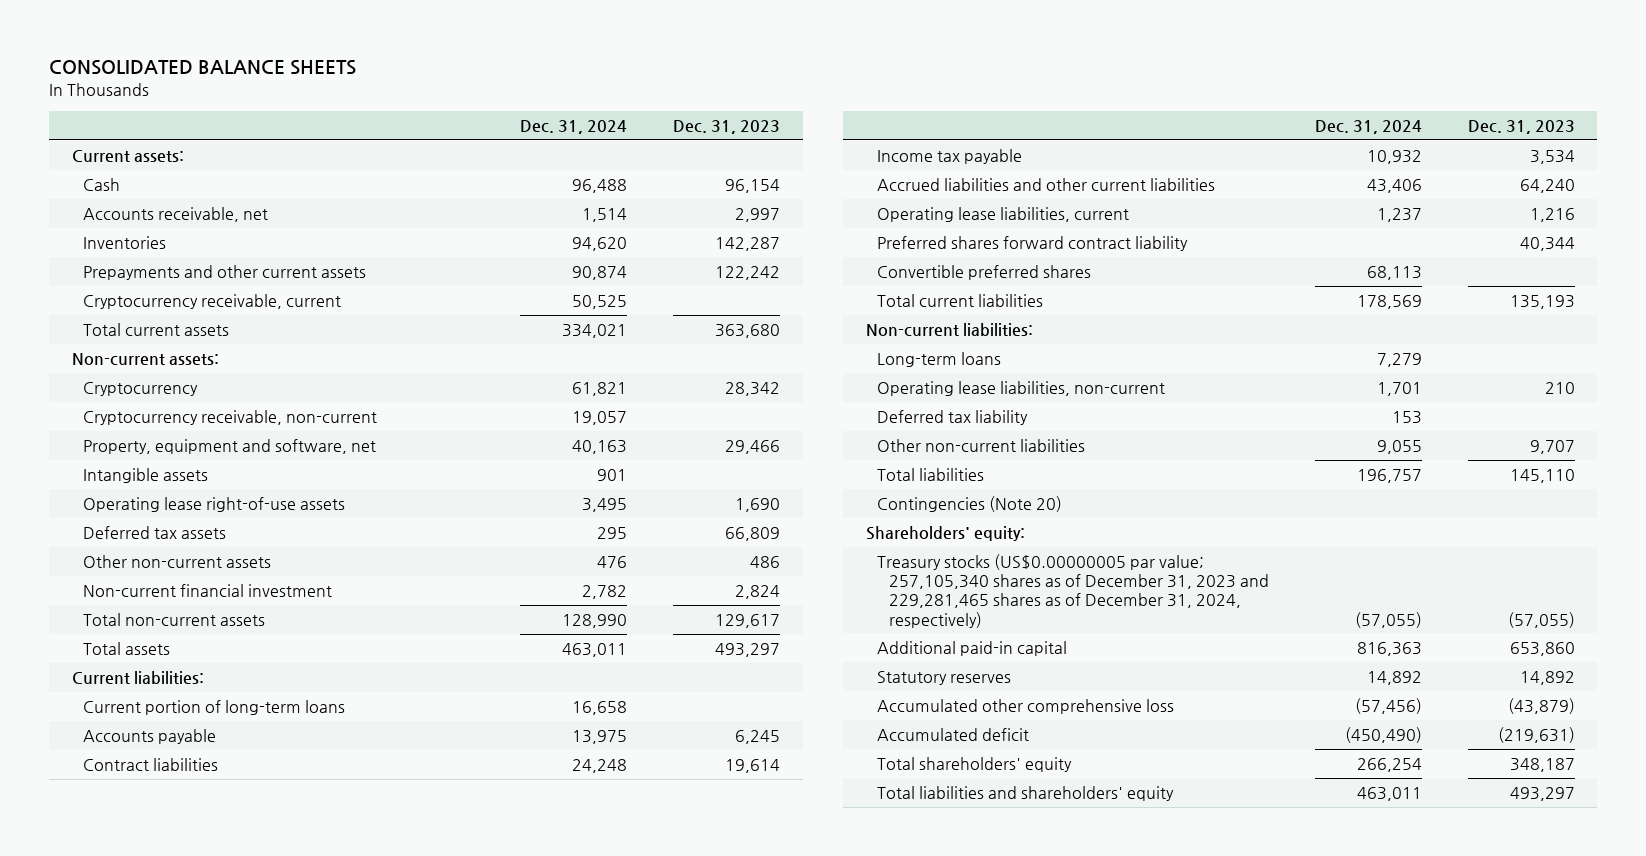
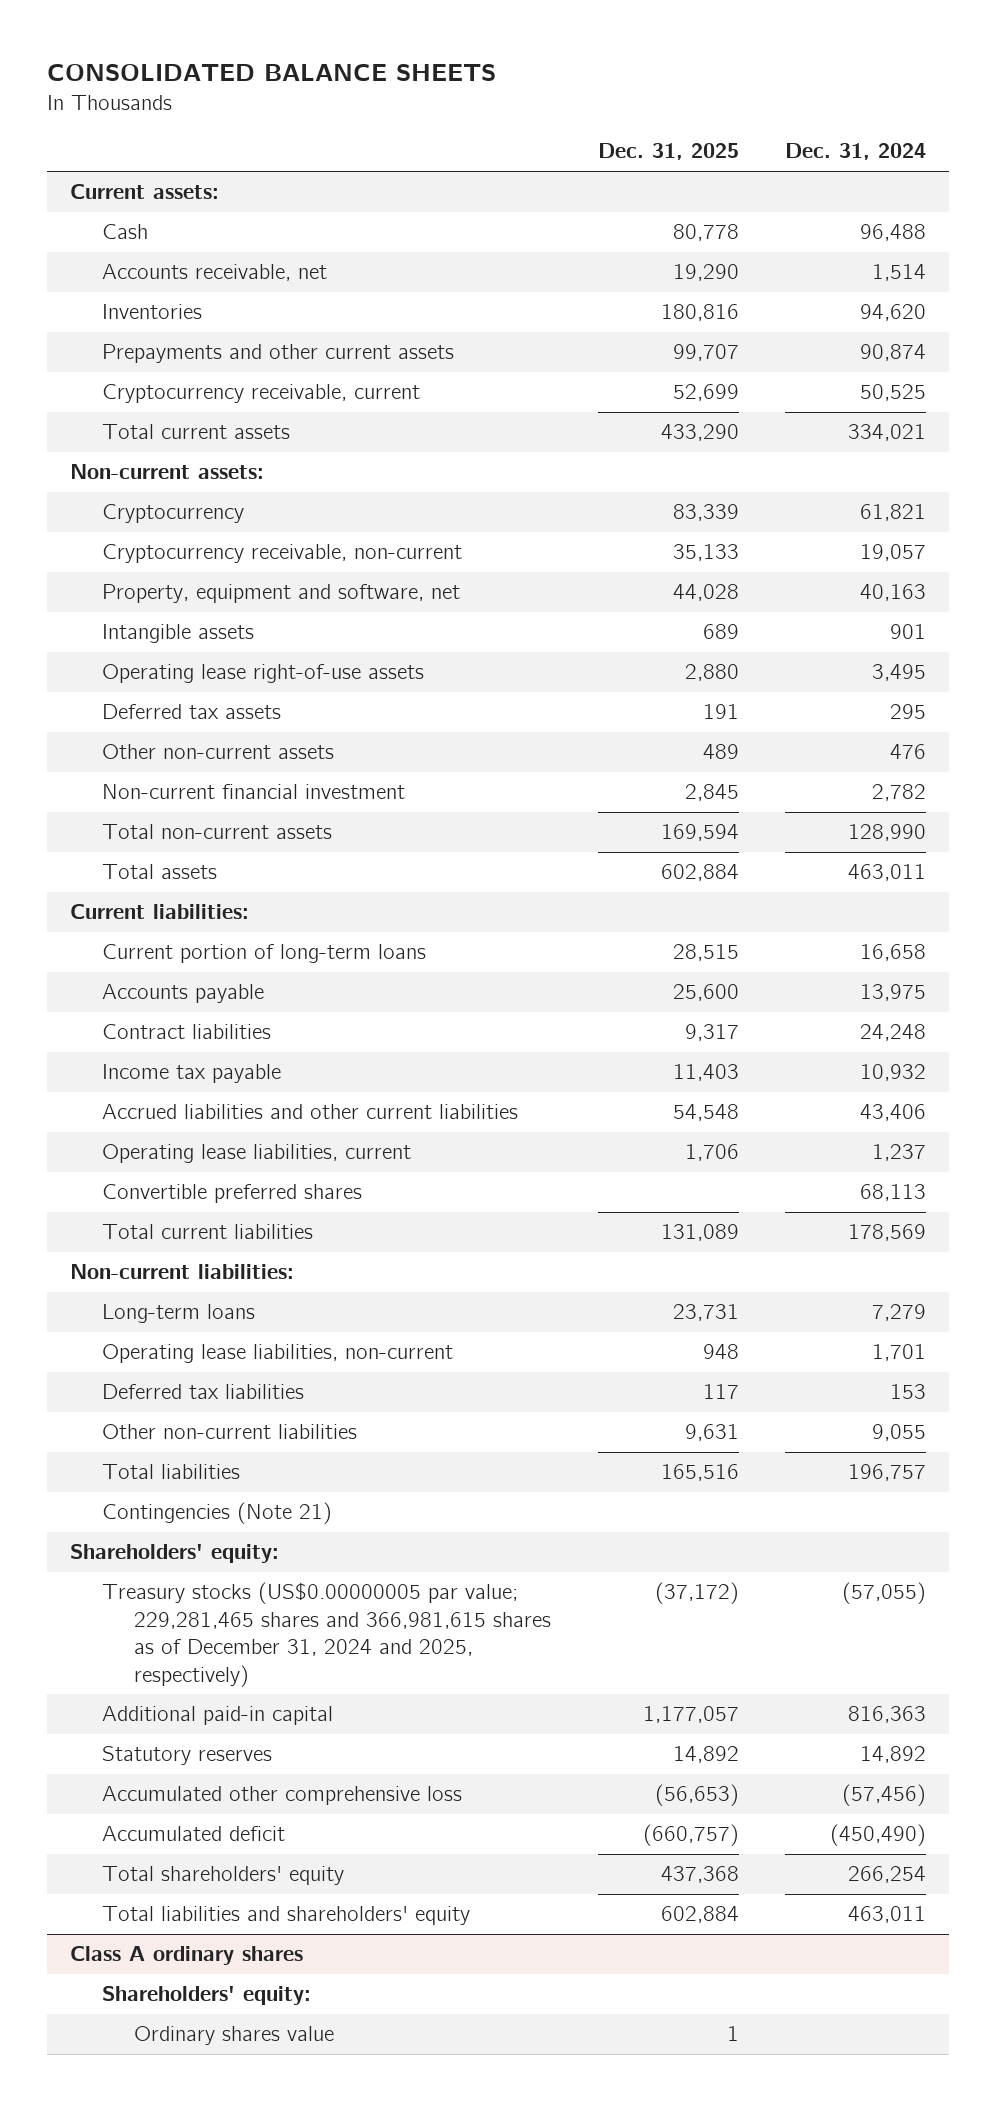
- | Dec. 31, 2024 | Dec. 31, 2023
+ | Dec. 31, 2025 | Dec. 31, 2024
- Preferred shares forward contract liability | | 40,344
- Deferred tax liability | 153 |
+ Deferred tax liabilities | 117 | 153
- Contingencies (Note 20)
+ Contingencies (Note 21)
- Treasury stocks (US$0.00000005 par value; 257,105,340 shares as of December 31, 2023 and 229,281,465 shares as of December 31, 2024, respectively) | (57,055) | (57,055)
+ Treasury stocks (US$0.00000005 par value; 229,281,465 shares and 366,981,615 shares as of December 31, 2024 and 2025, respectively) | (37,172) | (57,055)
+ Class A ordinary shares
+ Shareholders' equity:
+ Ordinary shares value | 1 |

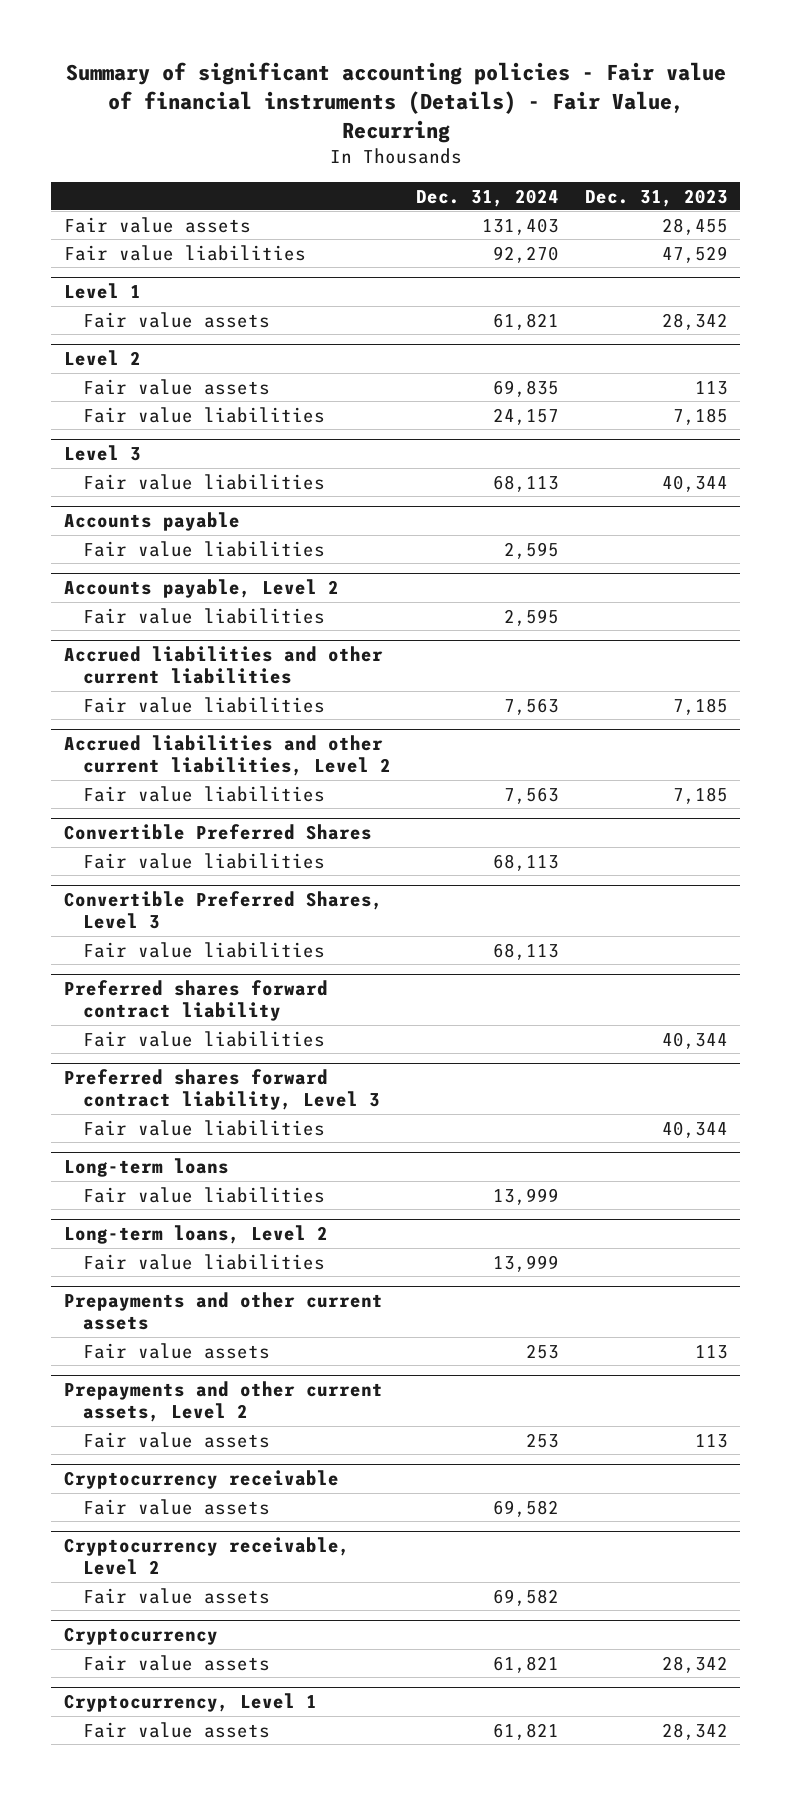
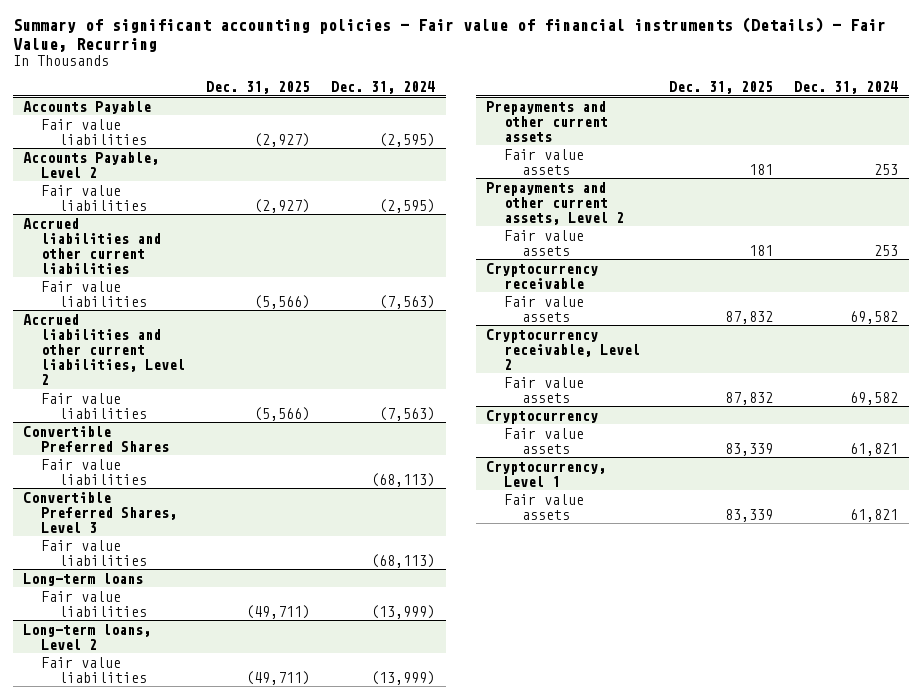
- | Dec. 31, 2024 | Dec. 31, 2023
+ | Dec. 31, 2025 | Dec. 31, 2024
- Fair value assets | 131,403 | 28,455
- Fair value liabilities | 92,270 | 47,529
- Level 1
- Fair value assets | 61,821 | 28,342
- Level 2
- Fair value assets | 69,835 | 113
- Fair value liabilities | 24,157 | 7,185
- Level 3
- Fair value liabilities | 68,113 | 40,344
- Accounts payable
- Fair value liabilities | 2,595 |
- Accounts payable, Level 2
- Fair value liabilities | 2,595 |
+ Accounts Payable
+ Fair value liabilities | (2,927) | (2,595)
+ Accounts Payable, Level 2
+ Fair value liabilities | (2,927) | (2,595)
@ Accrued liabilities and other current liabilities
- Fair value liabilities | 7,563 | 7,185
+ Fair value liabilities | (5,566) | (7,563)
@ Accrued liabilities and other current liabilities, Level 2
- Fair value liabilities | 7,563 | 7,185
+ Fair value liabilities | (5,566) | (7,563)
@ Convertible Preferred Shares
- Fair value liabilities | 68,113 |
+ Fair value liabilities | | (68,113)
@ Convertible Preferred Shares, Level 3
- Fair value liabilities | 68,113 |
- Preferred shares forward contract liability
- Fair value liabilities | | 40,344
- Preferred shares forward contract liability, Level 3
- Fair value liabilities | | 40,344
@ Convertible Preferred Shares, Level 3
+ Fair value liabilities | | (68,113)
@ Long-term loans
- Fair value liabilities | 13,999 |
+ Fair value liabilities | (49,711) | (13,999)
@ Long-term loans, Level 2
- Fair value liabilities | 13,999 |
+ Fair value liabilities | (49,711) | (13,999)

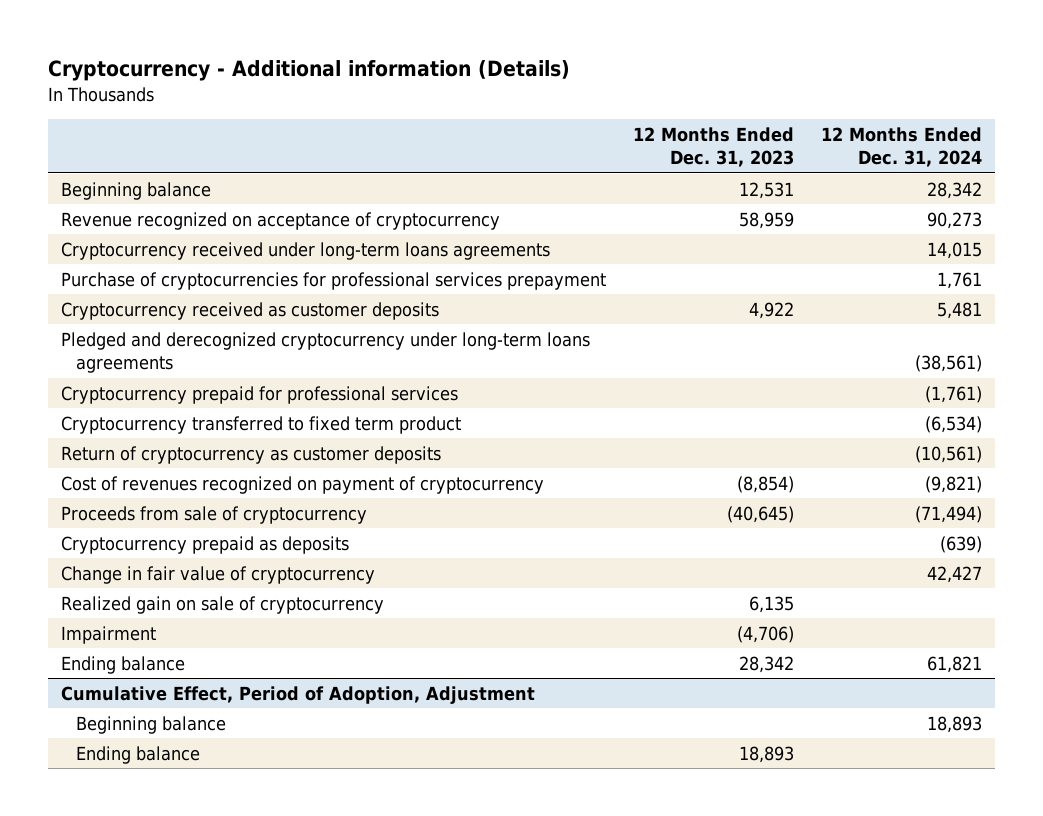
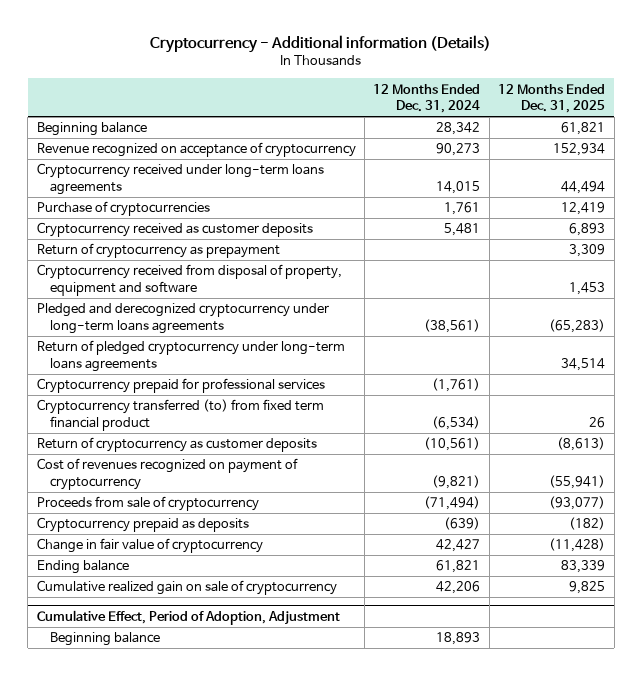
- | 12 Months Ended Dec. 31, 2023 | 12 Months Ended Dec. 31, 2024
+ | 12 Months Ended Dec. 31, 2024 | 12 Months Ended Dec. 31, 2025
- Purchase of cryptocurrencies for professional services prepayment | | 1,761
+ Purchase of cryptocurrencies | 1,761 | 12,419
+ Return of cryptocurrency as prepayment | | 3,309
+ Cryptocurrency received from disposal of property, equipment and software | | 1,453
+ Return of pledged cryptocurrency under long-term loans agreements | | 34,514
- Cryptocurrency transferred to fixed term product | | (6,534)
+ Cryptocurrency transferred (to) from fixed term financial product | (6,534) | 26
- Realized gain on sale of cryptocurrency | 6,135 |
- Impairment | (4,706) |
+ Cumulative realized gain on sale of cryptocurrency | 42,206 | 9,825
@ Cumulative Effect, Period of Adoption, Adjustment
- Ending balance | 18,893 |

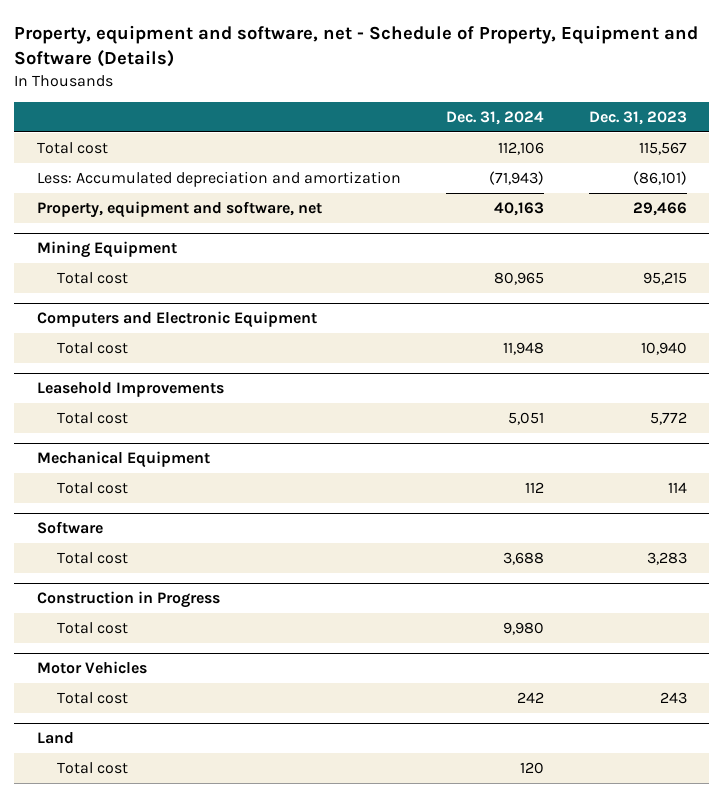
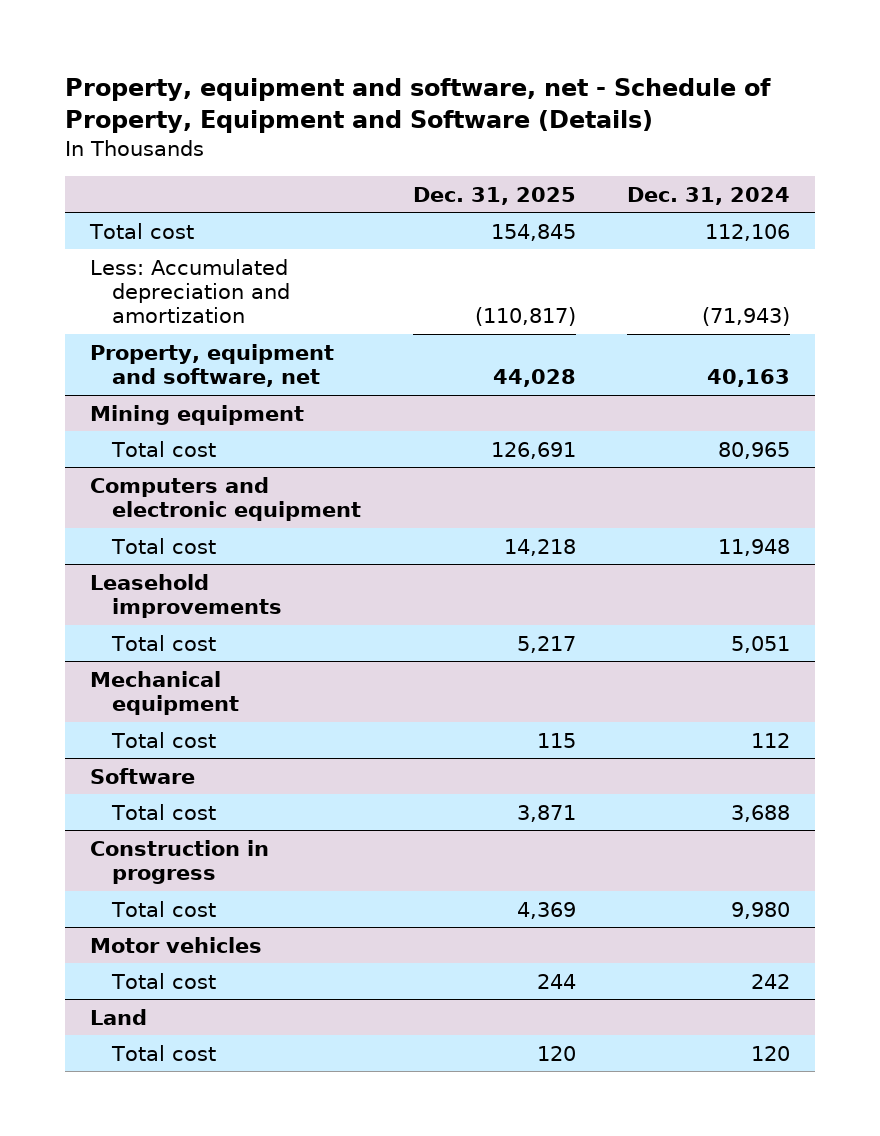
- | Dec. 31, 2024 | Dec. 31, 2023
+ | Dec. 31, 2025 | Dec. 31, 2024
- Mining Equipment
+ Mining equipment
- Computers and Electronic Equipment
+ Computers and electronic equipment
- Leasehold Improvements
+ Leasehold improvements
- Mechanical Equipment
+ Mechanical equipment
- Construction in Progress
+ Construction in progress
- Motor Vehicles
+ Motor vehicles

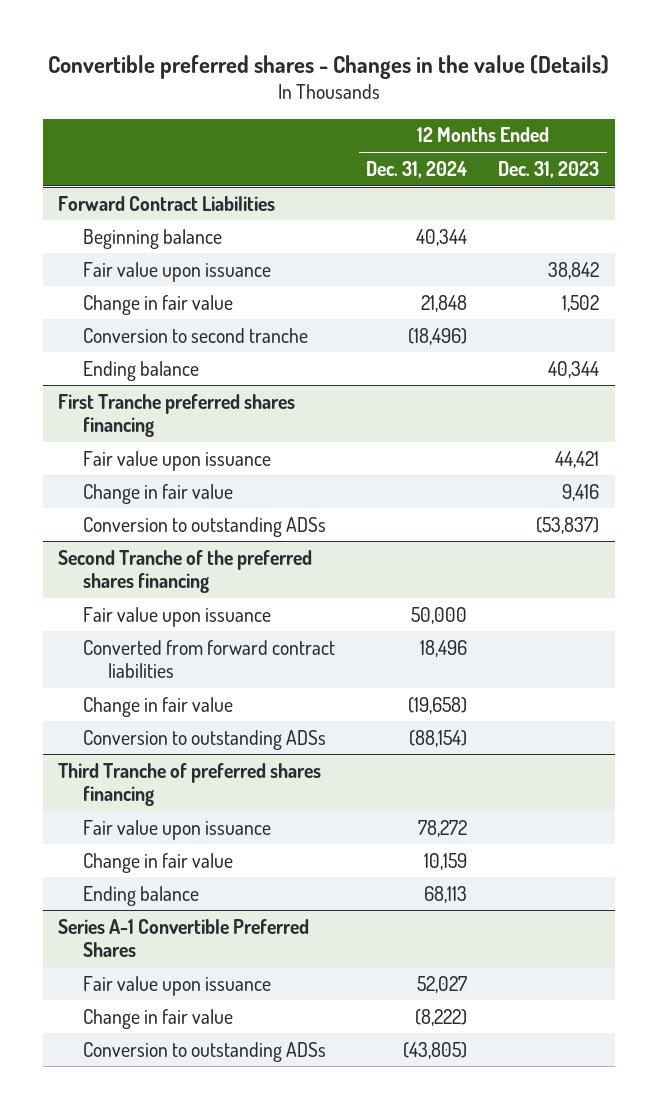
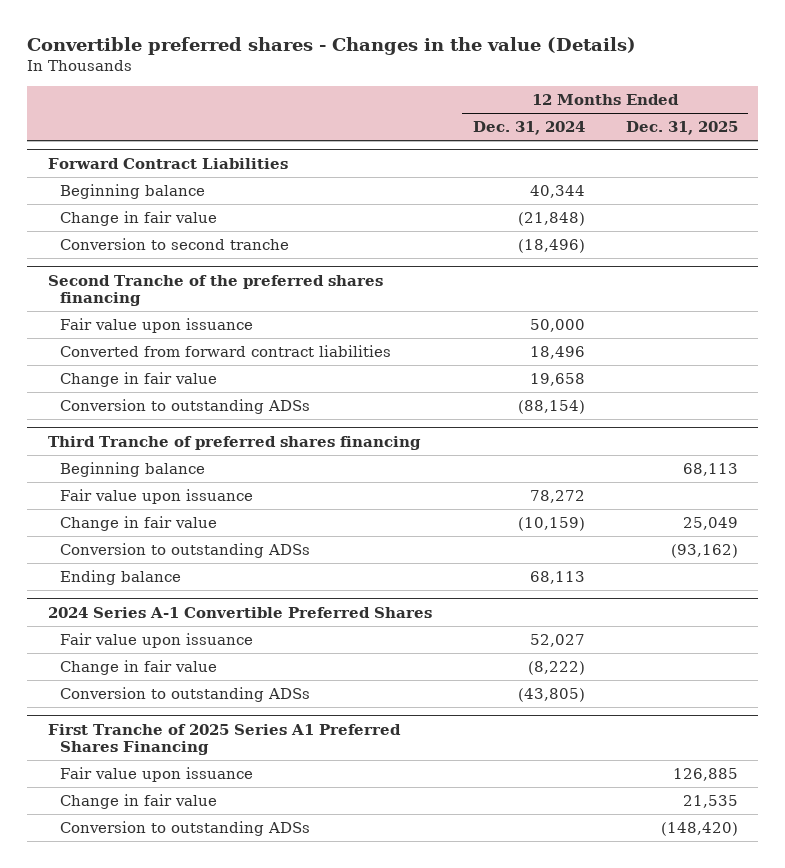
- | 12 Months Ended Dec. 31, 2024 | 12 Months Ended Dec. 31, 2023
+ | 12 Months Ended Dec. 31, 2024 | 12 Months Ended Dec. 31, 2025
@ Forward Contract Liabilities
- Fair value upon issuance | | 38,842
- Change in fair value | 21,848 | 1,502
+ Change in fair value | (21,848) |
- Ending balance | | 40,344
- First Tranche preferred shares financing
- Fair value upon issuance | | 44,421
- Change in fair value | | 9,416
- Conversion to outstanding ADSs | | (53,837)
@ Second Tranche of the preferred shares financing
- Change in fair value | (19,658) |
+ Change in fair value | 19,658 |
@ Third Tranche of preferred shares financing
+ Beginning balance | | 68,113
- Change in fair value | 10,159 |
+ Change in fair value | (10,159) | 25,049
+ Conversion to outstanding ADSs | | (93,162)
- Series A-1 Convertible Preferred Shares
+ 2024 Series A-1 Convertible Preferred Shares
+ First Tranche of 2025 Series A1 Preferred Shares Financing
+ Fair value upon issuance | | 126,885
+ Change in fair value | | 21,535
+ Conversion to outstanding ADSs | | (148,420)

